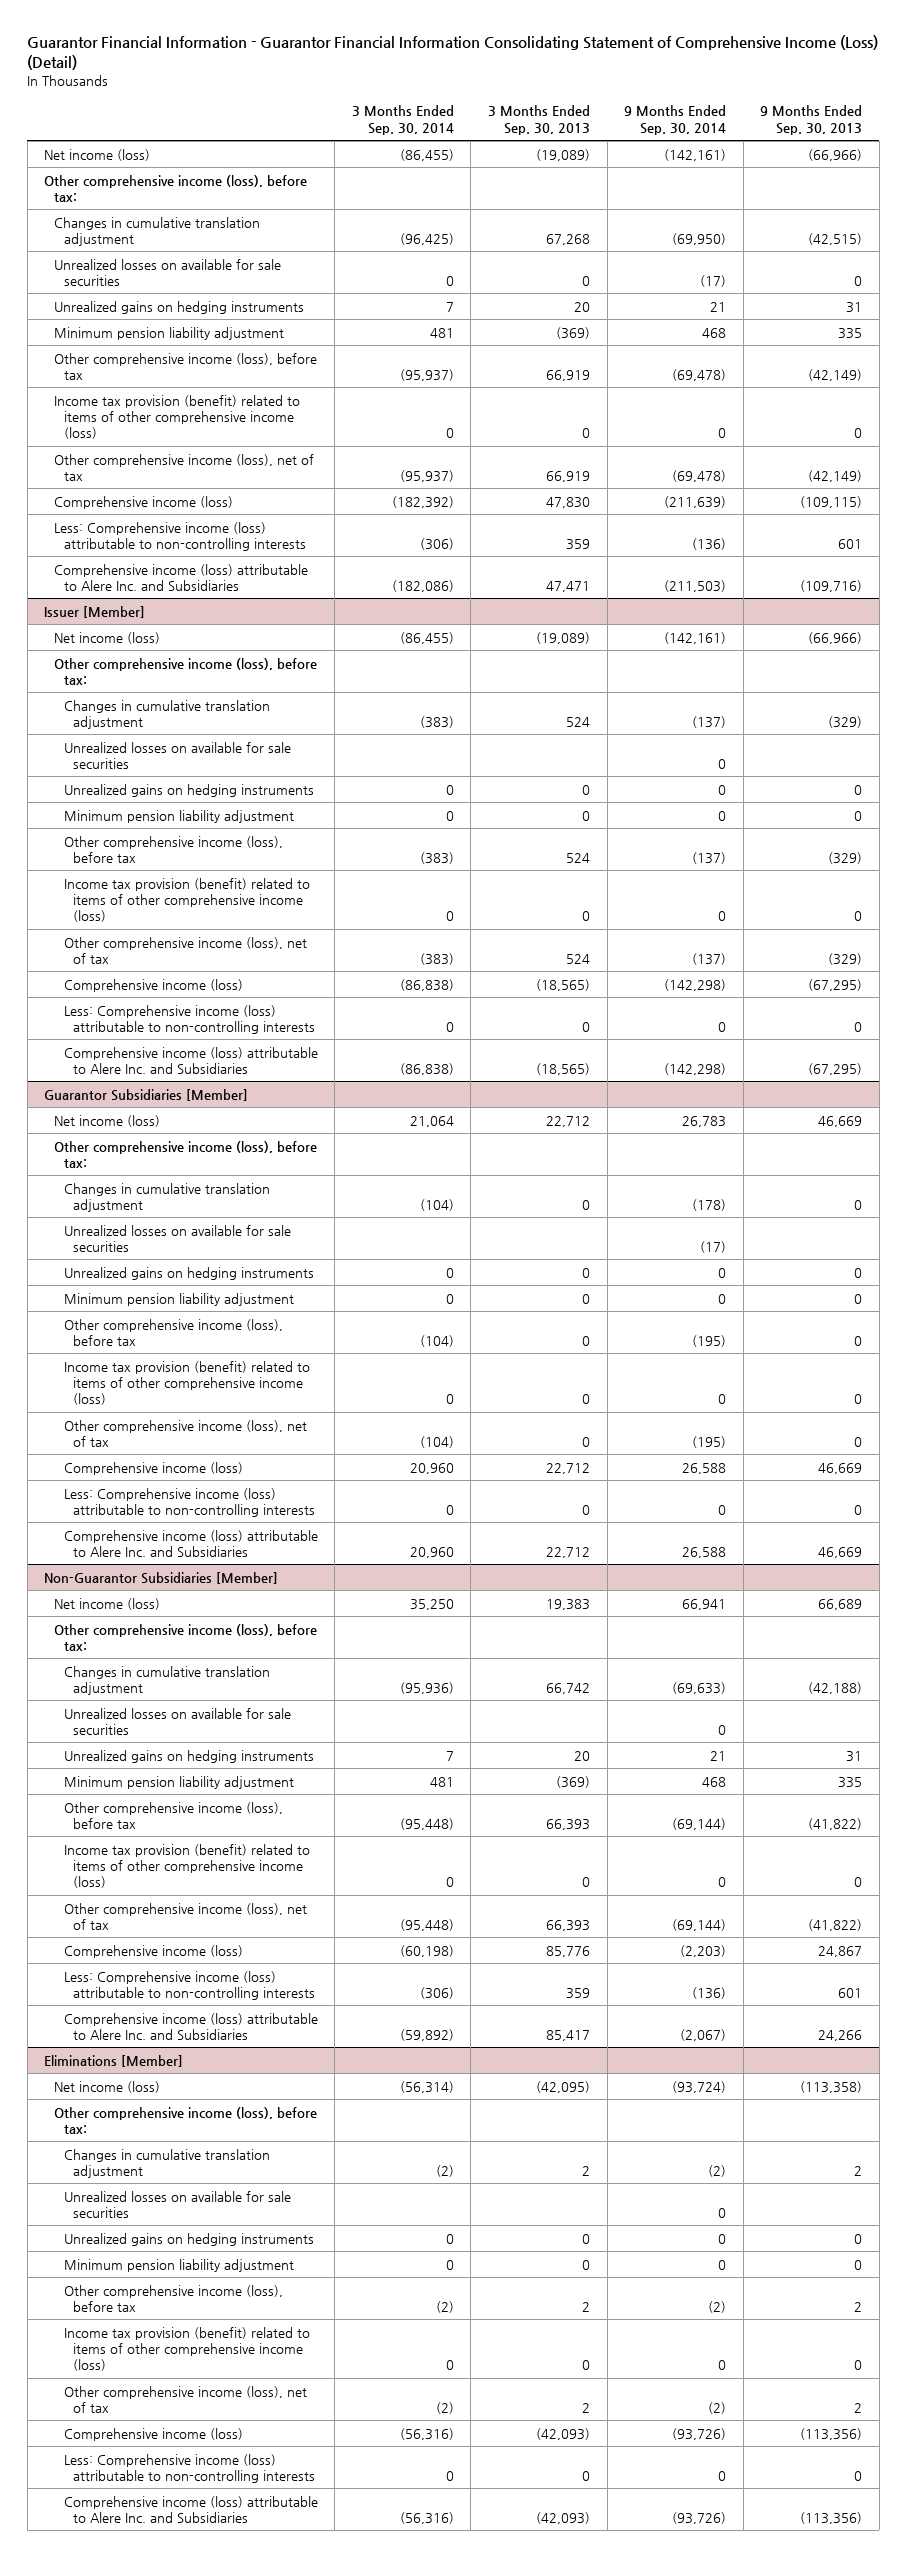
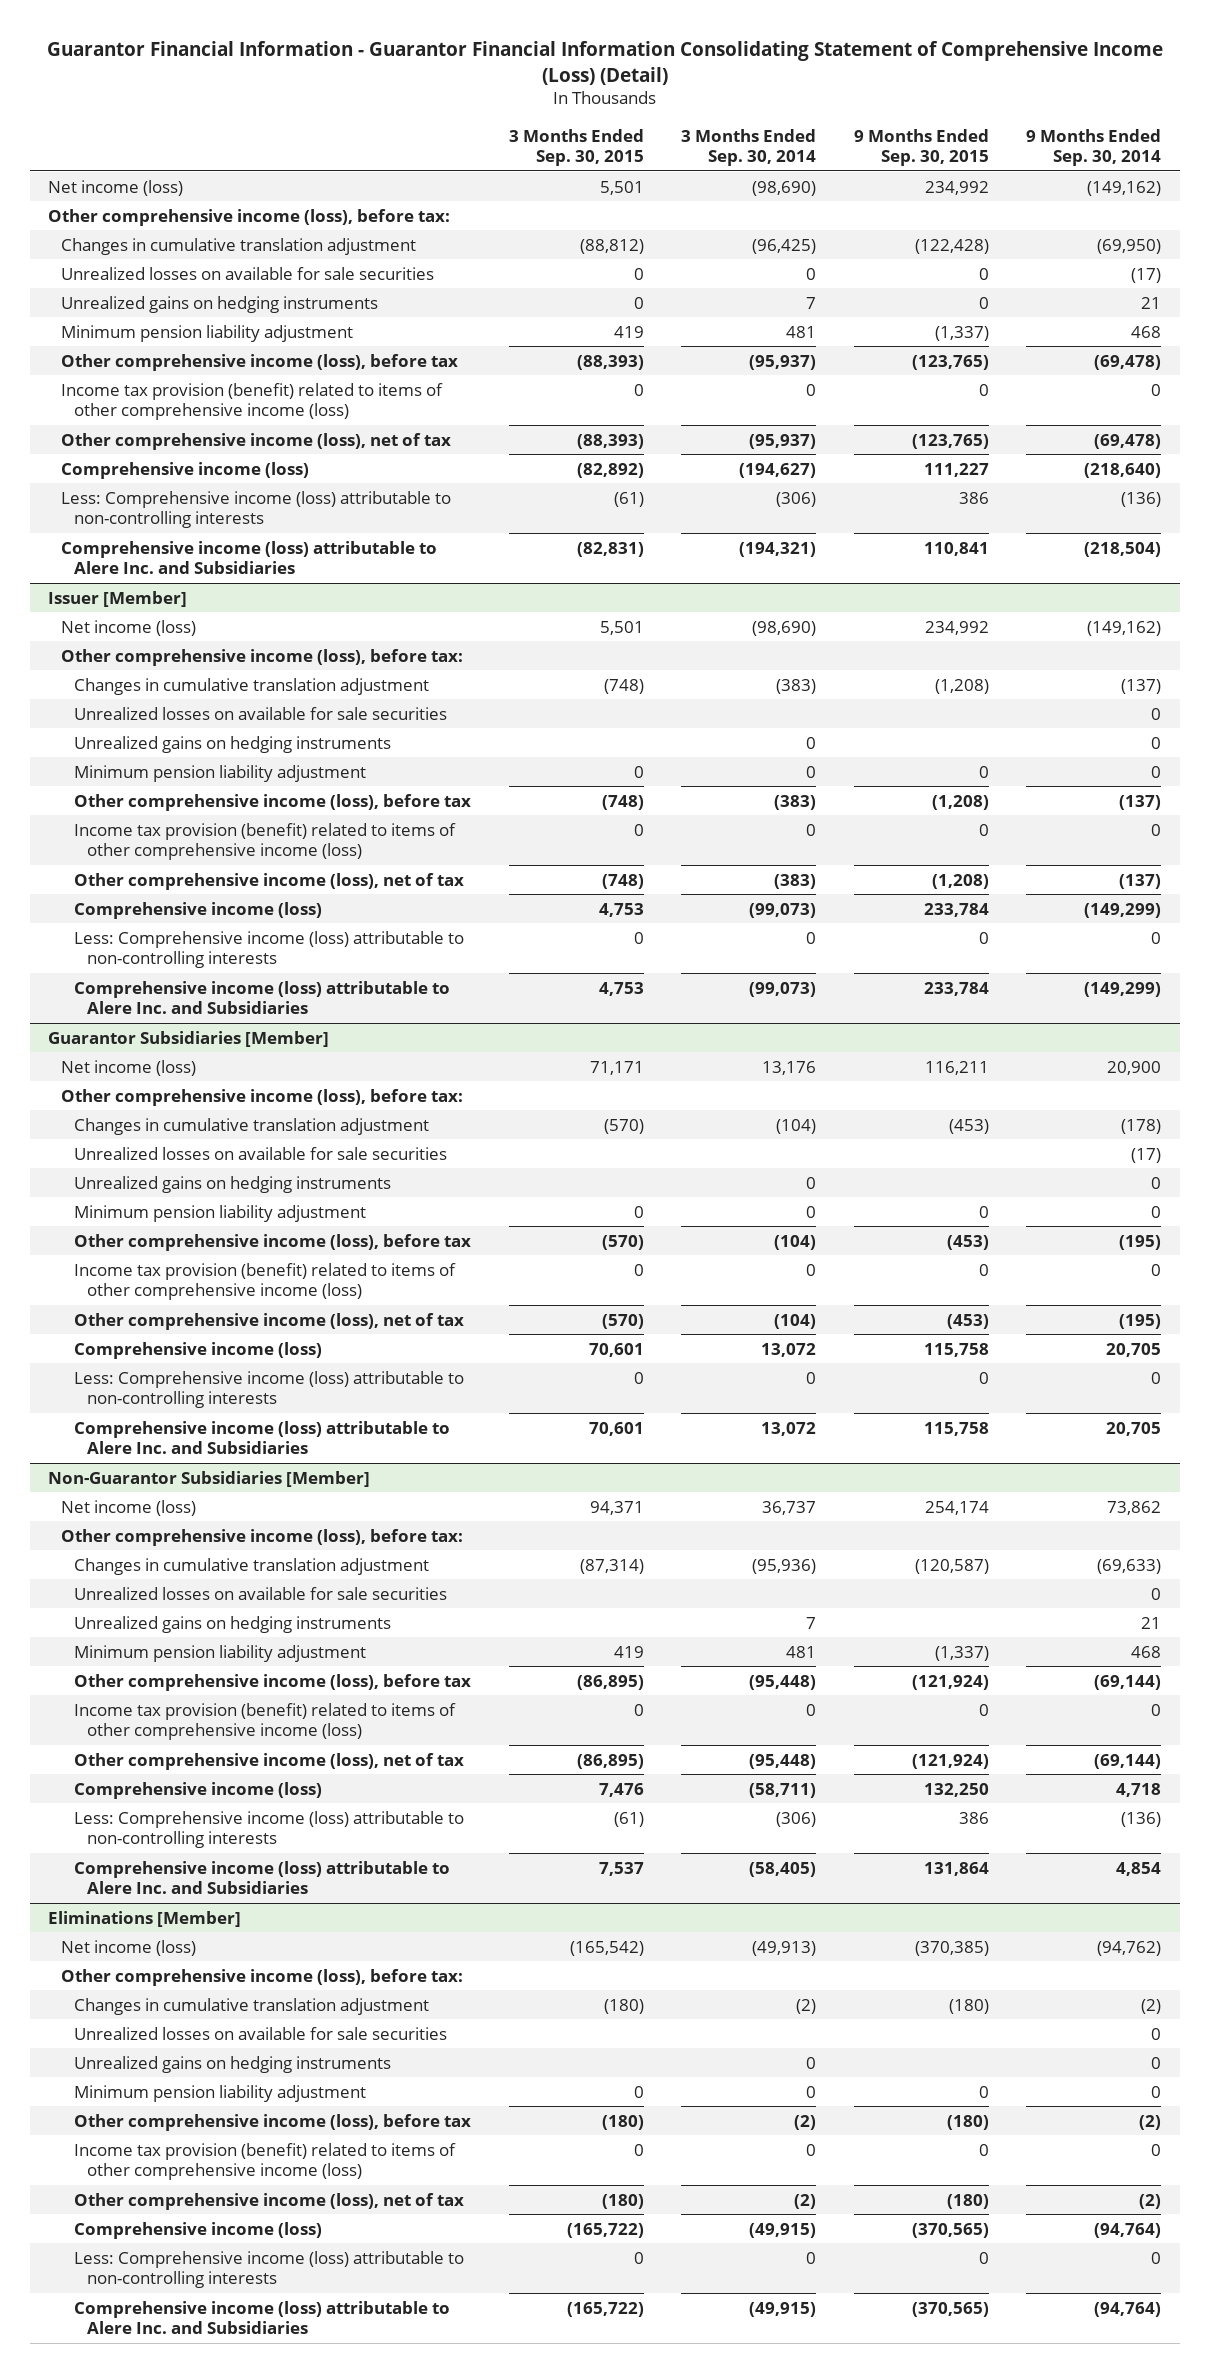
- | 3 Months Ended Sep. 30, 2014 | 3 Months Ended Sep. 30, 2013 | 9 Months Ended Sep. 30, 2014 | 9 Months Ended Sep. 30, 2013
+ | 3 Months Ended Sep. 30, 2015 | 3 Months Ended Sep. 30, 2014 | 9 Months Ended Sep. 30, 2015 | 9 Months Ended Sep. 30, 2014
- Net income (loss) | (86,455) | (19,089) | (142,161) | (66,966)
+ Net income (loss) | 5,501 | (98,690) | 234,992 | (149,162)
- Comprehensive income (loss) | (182,392) | 47,830 | (211,639) | (109,115)
+ Comprehensive income (loss) | (82,892) | (194,627) | 111,227 | (218,640)
- Comprehensive income (loss) attributable to Alere Inc. and Subsidiaries | (182,086) | 47,471 | (211,503) | (109,716)
+ Comprehensive income (loss) attributable to Alere Inc. and Subsidiaries | (82,831) | (194,321) | 110,841 | (218,504)
@ Issuer [Member]
- Net income (loss) | (86,455) | (19,089) | (142,161) | (66,966)
+ Net income (loss) | 5,501 | (98,690) | 234,992 | (149,162)
- Comprehensive income (loss) | (86,838) | (18,565) | (142,298) | (67,295)
+ Comprehensive income (loss) | 4,753 | (99,073) | 233,784 | (149,299)
- Comprehensive income (loss) attributable to Alere Inc. and Subsidiaries | (86,838) | (18,565) | (142,298) | (67,295)
+ Comprehensive income (loss) attributable to Alere Inc. and Subsidiaries | 4,753 | (99,073) | 233,784 | (149,299)
@ Guarantor Subsidiaries [Member]
- Net income (loss) | 21,064 | 22,712 | 26,783 | 46,669
+ Net income (loss) | 71,171 | 13,176 | 116,211 | 20,900
- Comprehensive income (loss) | 20,960 | 22,712 | 26,588 | 46,669
+ Comprehensive income (loss) | 70,601 | 13,072 | 115,758 | 20,705
- Comprehensive income (loss) attributable to Alere Inc. and Subsidiaries | 20,960 | 22,712 | 26,588 | 46,669
+ Comprehensive income (loss) attributable to Alere Inc. and Subsidiaries | 70,601 | 13,072 | 115,758 | 20,705
@ Non-Guarantor Subsidiaries [Member]
- Net income (loss) | 35,250 | 19,383 | 66,941 | 66,689
+ Net income (loss) | 94,371 | 36,737 | 254,174 | 73,862
- Comprehensive income (loss) | (60,198) | 85,776 | (2,203) | 24,867
+ Comprehensive income (loss) | 7,476 | (58,711) | 132,250 | 4,718
- Comprehensive income (loss) attributable to Alere Inc. and Subsidiaries | (59,892) | 85,417 | (2,067) | 24,266
+ Comprehensive income (loss) attributable to Alere Inc. and Subsidiaries | 7,537 | (58,405) | 131,864 | 4,854
@ Eliminations [Member]
- Net income (loss) | (56,314) | (42,095) | (93,724) | (113,358)
+ Net income (loss) | (165,542) | (49,913) | (370,385) | (94,762)
- Comprehensive income (loss) | (56,316) | (42,093) | (93,726) | (113,356)
+ Comprehensive income (loss) | (165,722) | (49,915) | (370,565) | (94,764)
- Comprehensive income (loss) attributable to Alere Inc. and Subsidiaries | (56,316) | (42,093) | (93,726) | (113,356)
+ Comprehensive income (loss) attributable to Alere Inc. and Subsidiaries | (165,722) | (49,915) | (370,565) | (94,764)

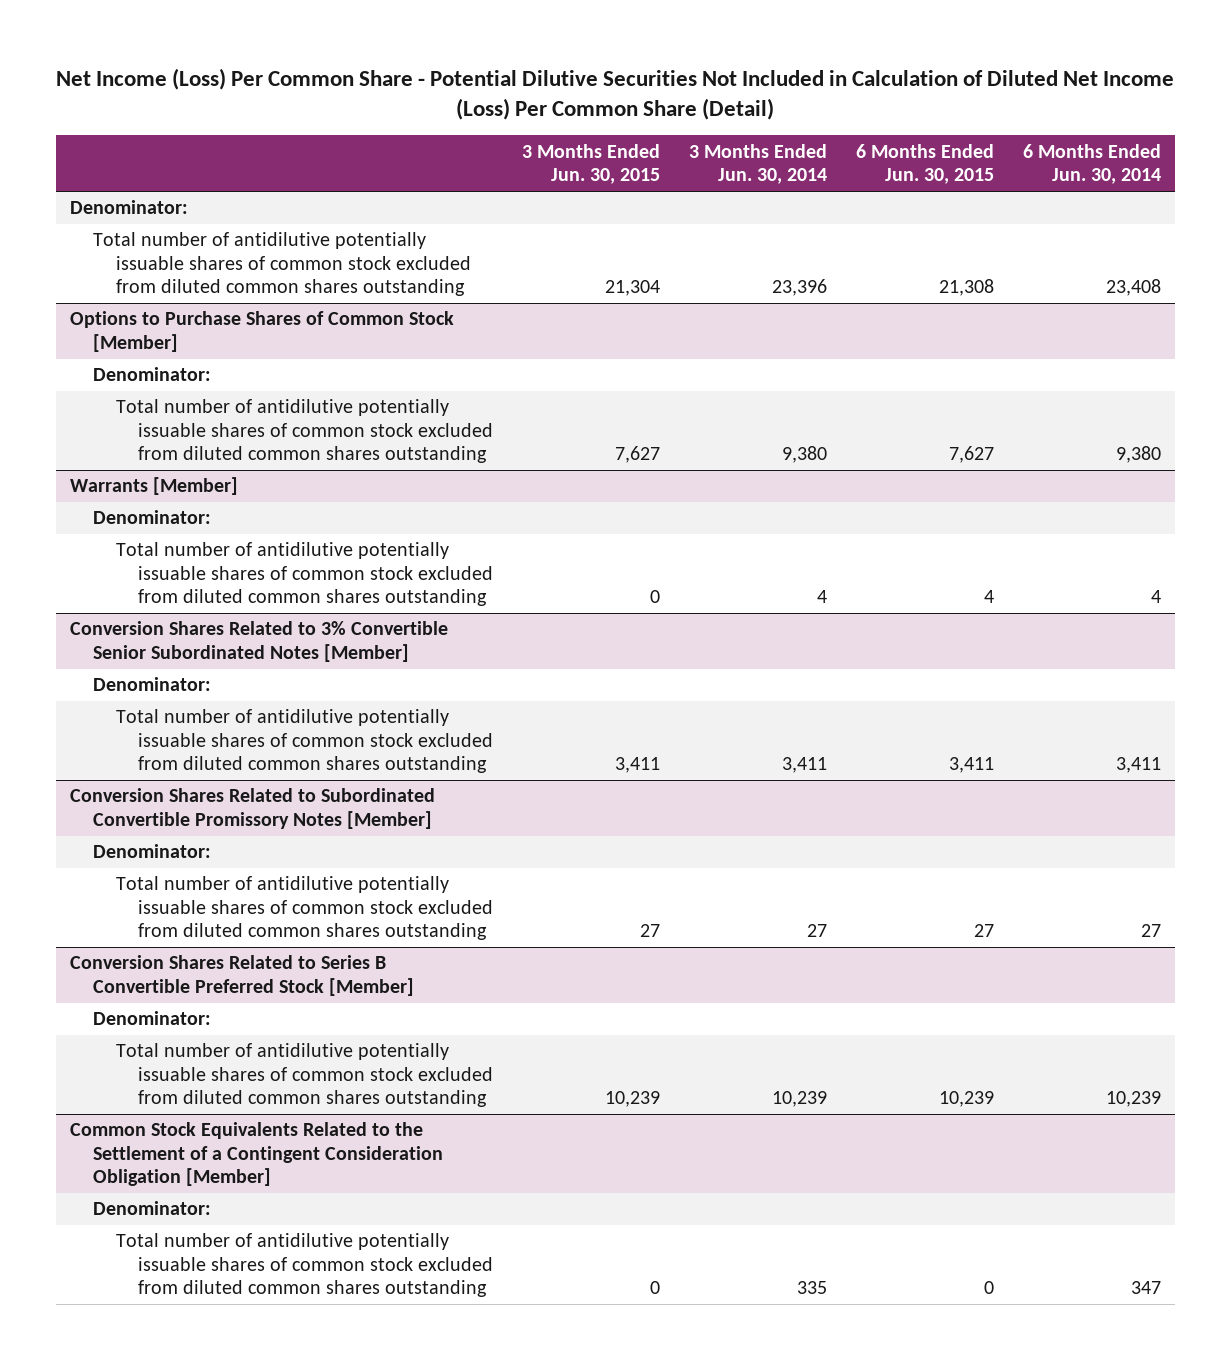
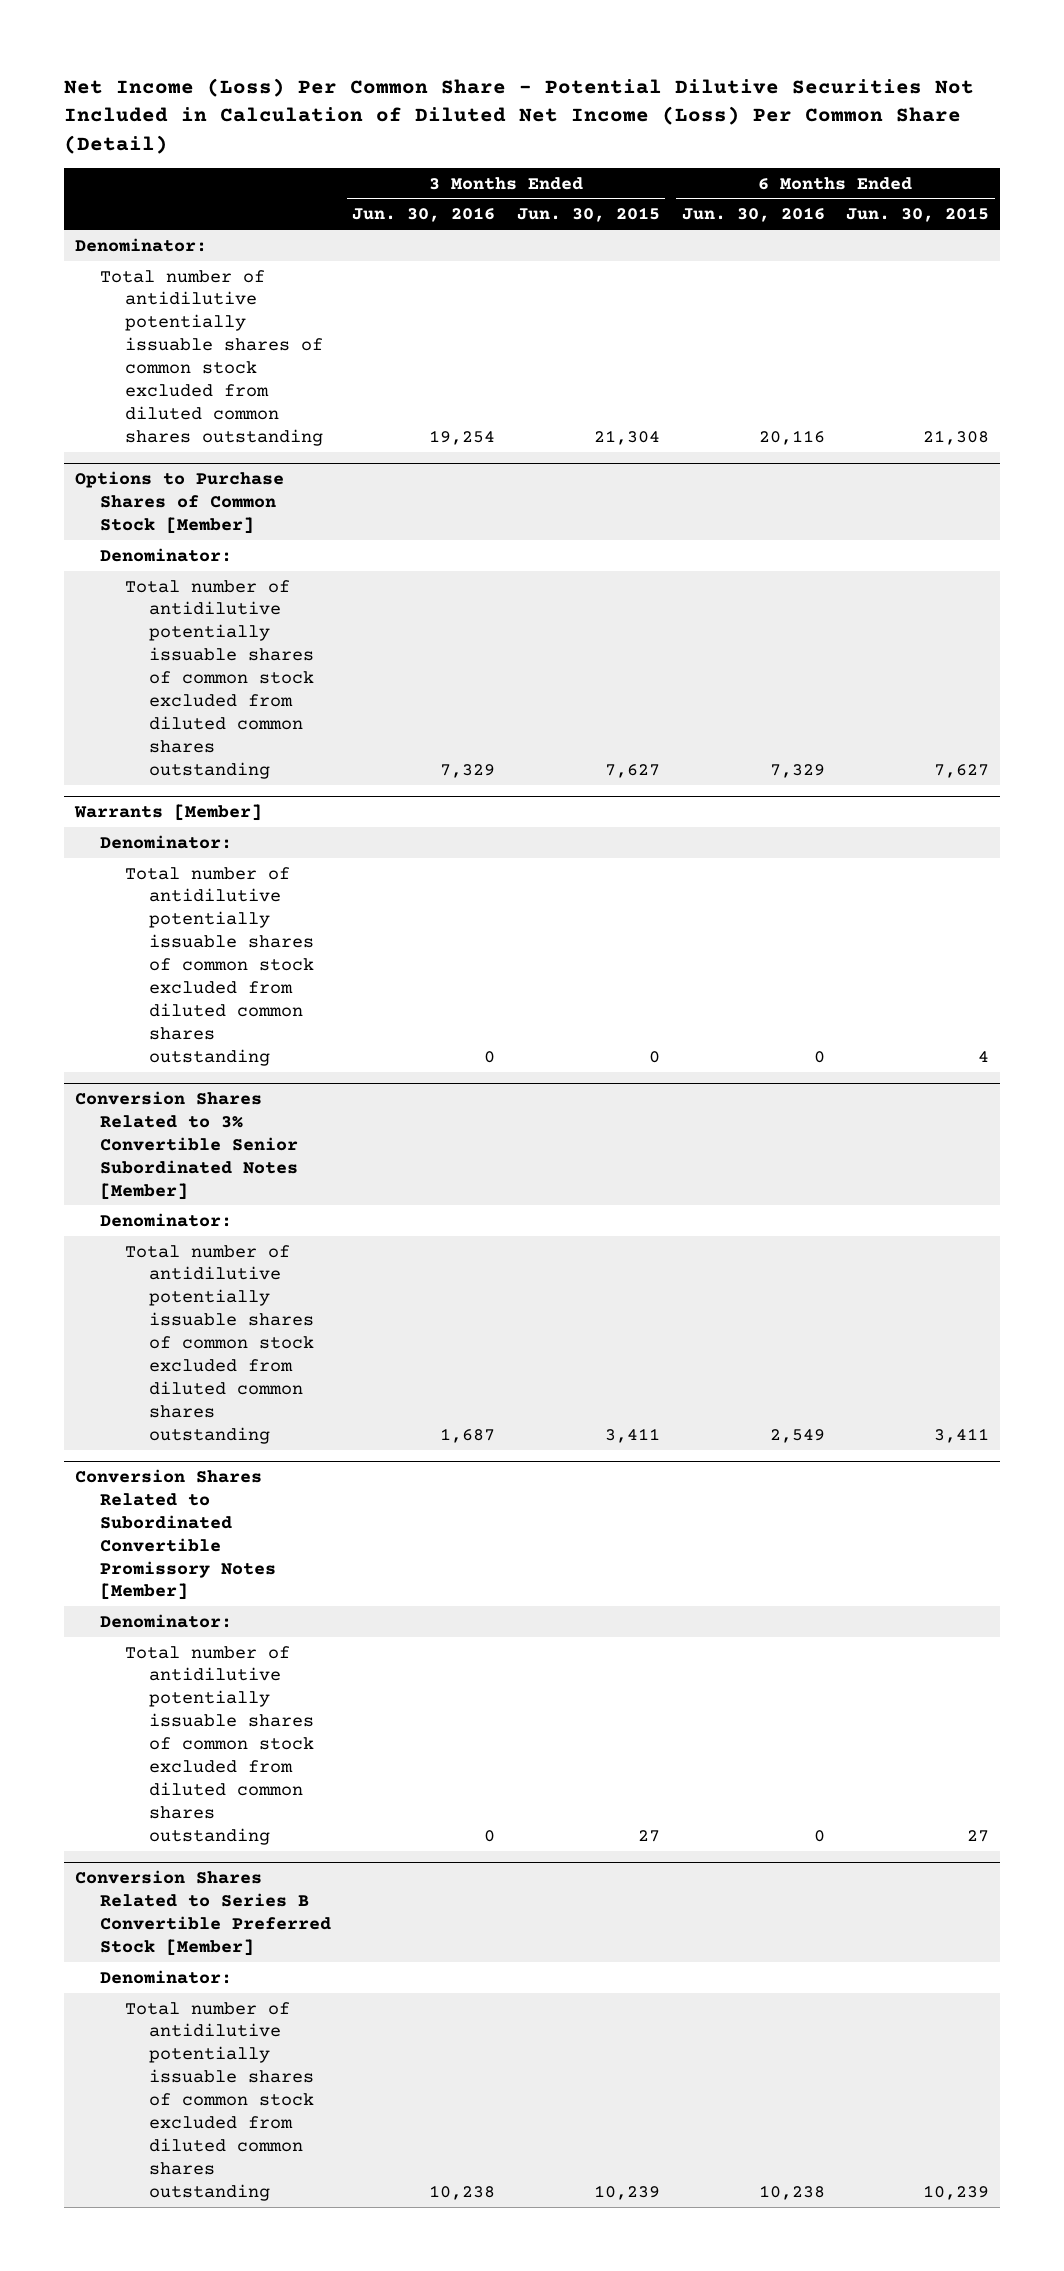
- | 3 Months Ended Jun. 30, 2015 | 3 Months Ended Jun. 30, 2014 | 6 Months Ended Jun. 30, 2015 | 6 Months Ended Jun. 30, 2014
+ | 3 Months Ended Jun. 30, 2016 | 3 Months Ended Jun. 30, 2015 | 6 Months Ended Jun. 30, 2016 | 6 Months Ended Jun. 30, 2015
- Common Stock Equivalents Related to the Settlement of a Contingent Consideration Obligation [Member]
- Denominator:
- Total number of antidilutive potentially issuable shares of common stock excluded from diluted common shares outstanding | 0 | 335 | 0 | 347

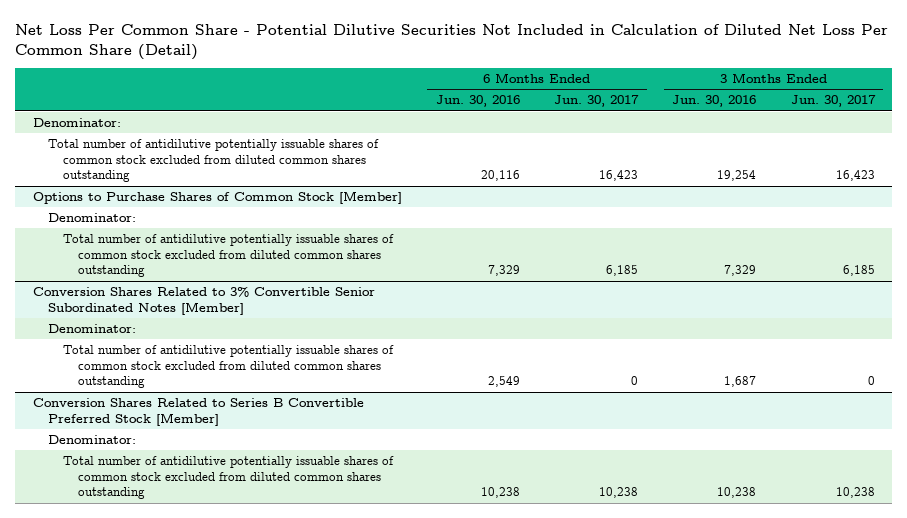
- Net Income (Loss) Per Common Share - Potential Dilutive Securities Not Included in Calculation of Diluted Net Income (Loss) Per Common Share (Detail)
+ Net Loss Per Common Share - Potential Dilutive Securities Not Included in Calculation of Diluted Net Loss Per Common Share (Detail)
- | 3 Months Ended Jun. 30, 2016 | 3 Months Ended Jun. 30, 2015 | 6 Months Ended Jun. 30, 2016 | 6 Months Ended Jun. 30, 2015
+ | 6 Months Ended Jun. 30, 2016 | 6 Months Ended Jun. 30, 2017 | 3 Months Ended Jun. 30, 2016 | 3 Months Ended Jun. 30, 2017
- Warrants [Member]
- Denominator:
- Total number of antidilutive potentially issuable shares of common stock excluded from diluted common shares outstanding | 0 | 0 | 0 | 4
- Conversion Shares Related to Subordinated Convertible Promissory Notes [Member]
- Denominator:
- Total number of antidilutive potentially issuable shares of common stock excluded from diluted common shares outstanding | 0 | 27 | 0 | 27

